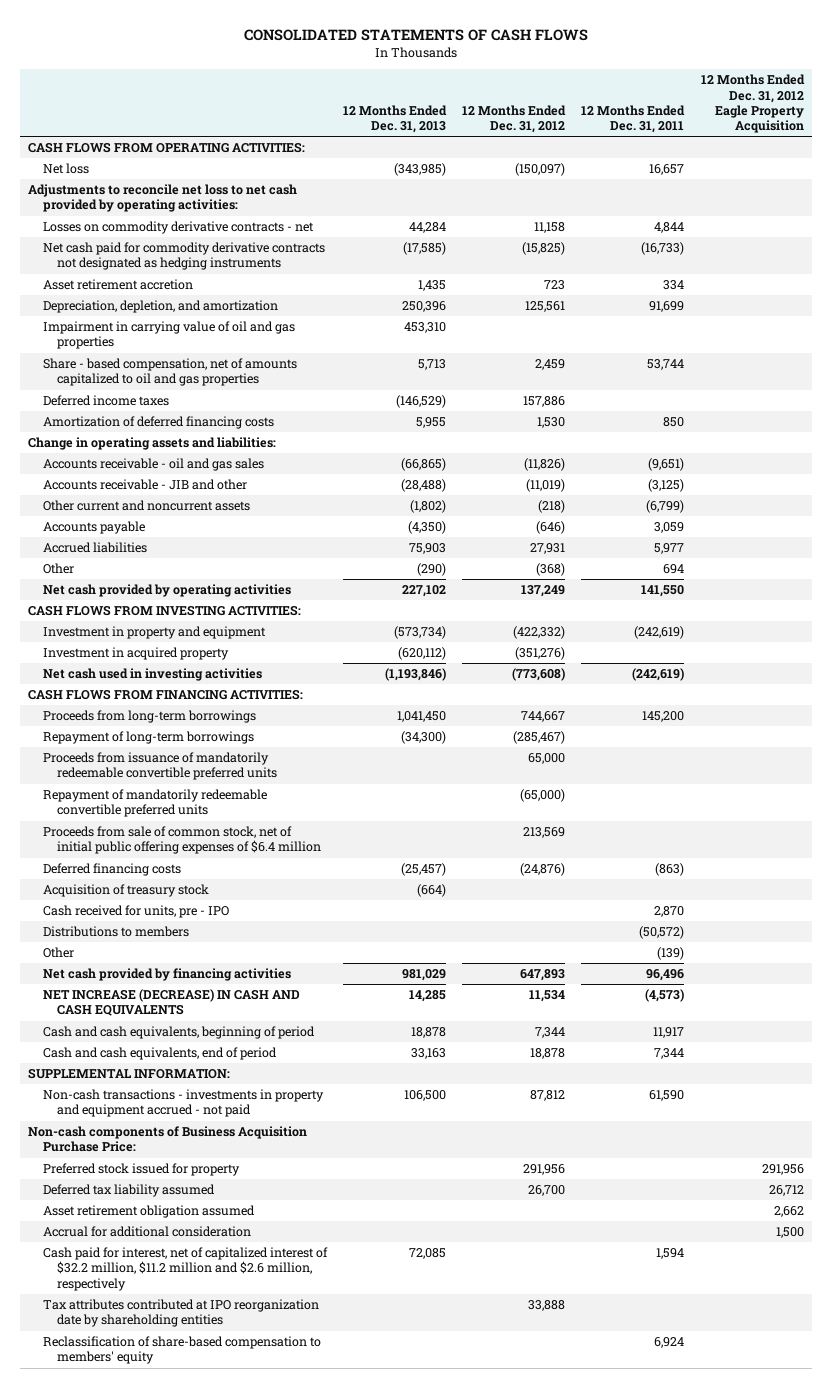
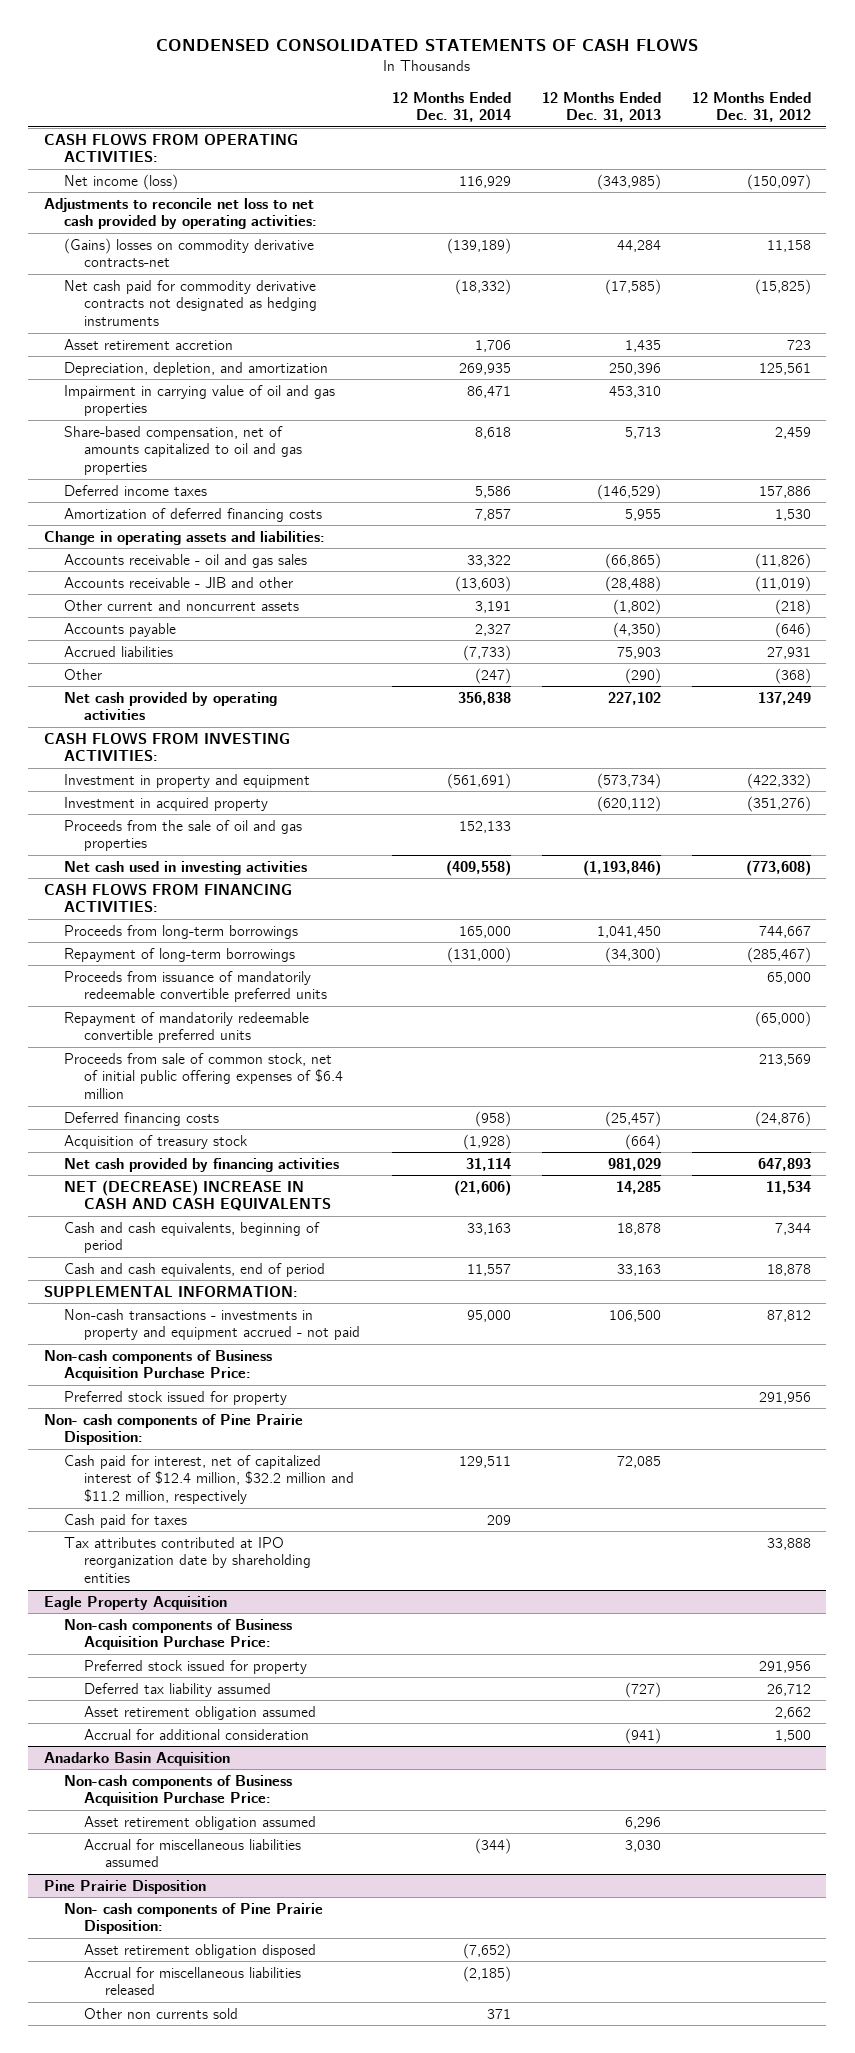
- CONSOLIDATED STATEMENTS OF CASH FLOWS
+ CONDENSED CONSOLIDATED STATEMENTS OF CASH FLOWS
- | 12 Months Ended Dec. 31, 2013 | 12 Months Ended Dec. 31, 2012 | 12 Months Ended Dec. 31, 2011 | 12 Months Ended Dec. 31, 2012 Eagle Property Acquisition
+ | 12 Months Ended Dec. 31, 2014 | 12 Months Ended Dec. 31, 2013 | 12 Months Ended Dec. 31, 2012
- Net loss | (343,985) | (150,097) | 16,657 |
+ Net income (loss) | 116,929 | (343,985) | (150,097)
- Losses on commodity derivative contracts - net | 44,284 | 11,158 | 4,844 |
+ (Gains) losses on commodity derivative contracts-net | (139,189) | 44,284 | 11,158
- Share - based compensation, net of amounts capitalized to oil and gas properties | 5,713 | 2,459 | 53,744 |
+ Share-based compensation, net of amounts capitalized to oil and gas properties | 8,618 | 5,713 | 2,459
+ Proceeds from the sale of oil and gas properties | 152,133 | |
- Cash received for units, pre - IPO | | | 2,870 |
- Distributions to members | | | (50,572) |
- Other | | | (139) |
- NET INCREASE (DECREASE) IN CASH AND CASH EQUIVALENTS | 14,285 | 11,534 | (4,573) |
+ NET (DECREASE) INCREASE IN CASH AND CASH EQUIVALENTS | (21,606) | 14,285 | 11,534
- Deferred tax liability assumed | | 26,700 | | 26,712
- Asset retirement obligation assumed | | | | 2,662
- Accrual for additional consideration | | | | 1,500
- Cash paid for interest, net of capitalized interest of $32.2 million, $11.2 million and $2.6 million, respectively | 72,085 | | 1,594 |
+ Non- cash components of Pine Prairie Disposition:
+ Cash paid for interest, net of capitalized interest of $12.4 million, $32.2 million and $11.2 million, respectively | 129,511 | 72,085 |
+ Cash paid for taxes | 209 | |
- Reclassification of share-based compensation to members' equity | | | 6,924 |
+ Eagle Property Acquisition
+ Non-cash components of Business Acquisition Purchase Price:
+ Preferred stock issued for property | | | 291,956
+ Deferred tax liability assumed | | (727) | 26,712
+ Asset retirement obligation assumed | | | 2,662
+ Accrual for additional consideration | | (941) | 1,500
+ Anadarko Basin Acquisition
+ Non-cash components of Business Acquisition Purchase Price:
+ Asset retirement obligation assumed | | 6,296 |
+ Accrual for miscellaneous liabilities assumed | (344) | 3,030 |
+ Pine Prairie Disposition
+ Non- cash components of Pine Prairie Disposition:
+ Asset retirement obligation disposed | (7,652) | |
+ Accrual for miscellaneous liabilities released | (2,185) | |
+ Other non currents sold | 371 | |

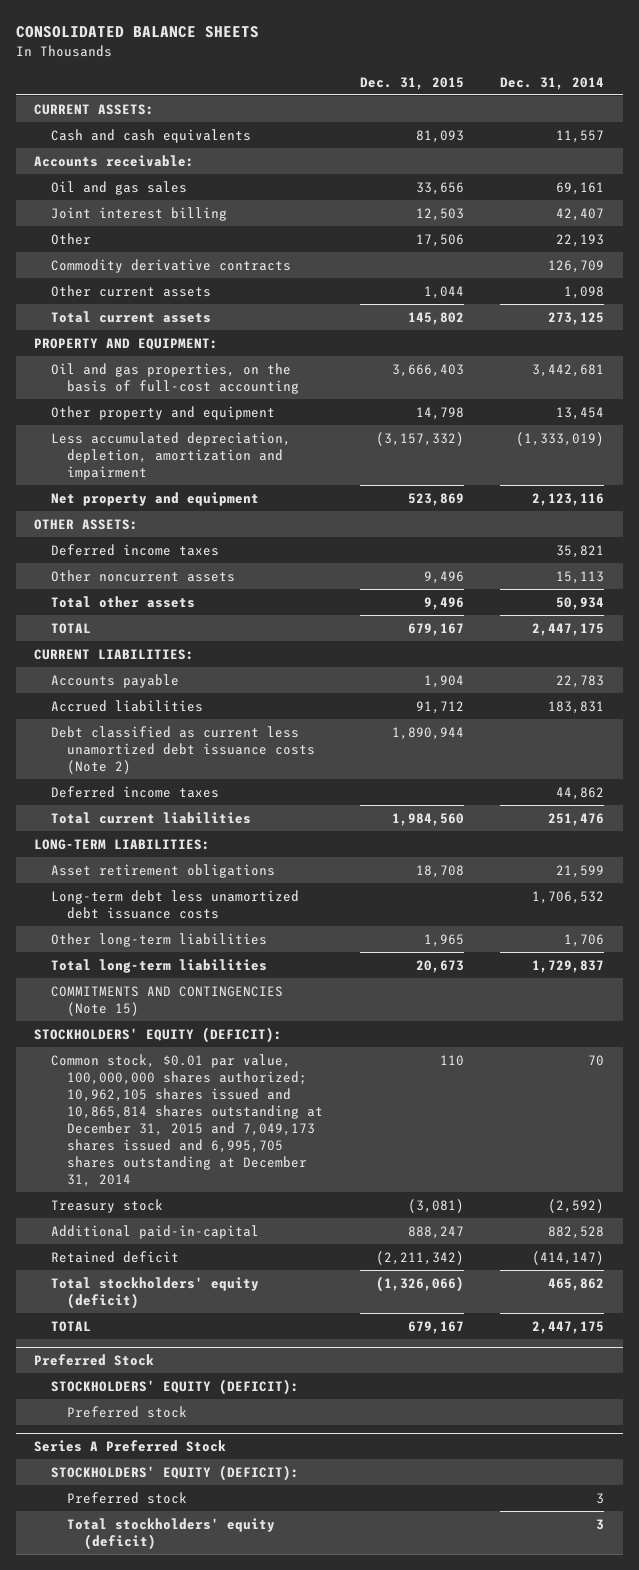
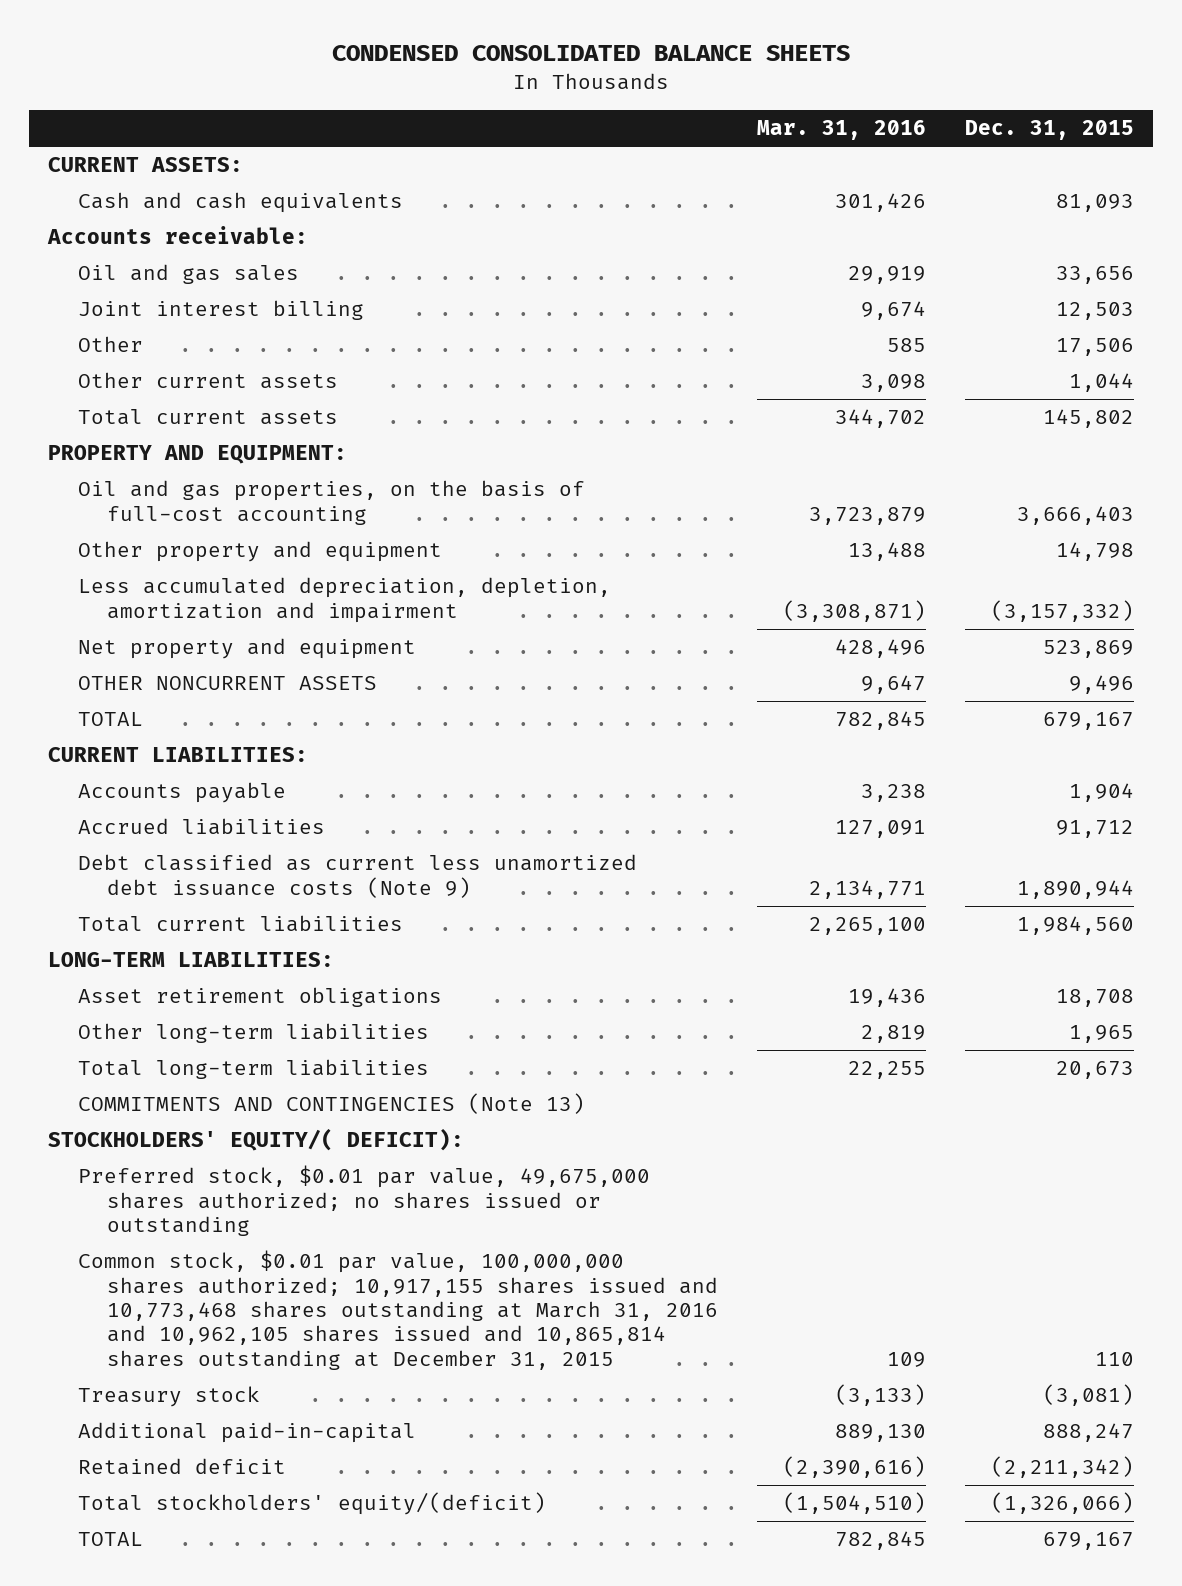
- CONSOLIDATED BALANCE SHEETS
+ CONDENSED CONSOLIDATED BALANCE SHEETS
- | Dec. 31, 2015 | Dec. 31, 2014
+ | Mar. 31, 2016 | Dec. 31, 2015
- Commodity derivative contracts | | 126,709
- OTHER ASSETS:
- Deferred income taxes | | 35,821
- Other noncurrent assets | 9,496 | 15,113
- Total other assets | 9,496 | 50,934
+ OTHER NONCURRENT ASSETS | 9,647 | 9,496
- Debt classified as current less unamortized debt issuance costs (Note 2) | 1,890,944 |
- Deferred income taxes | | 44,862
+ Debt classified as current less unamortized debt issuance costs (Note 9) | 2,134,771 | 1,890,944
- Long-term debt less unamortized debt issuance costs | | 1,706,532
- COMMITMENTS AND CONTINGENCIES (Note 15)
- STOCKHOLDERS' EQUITY (DEFICIT):
- Common stock, $0.01 par value, 100,000,000 shares authorized; 10,962,105 shares issued and 10,865,814 shares outstanding at December 31, 2015 and 7,049,173 shares issued and 6,995,705 shares outstanding at December 31, 2014 | 110 | 70
+ COMMITMENTS AND CONTINGENCIES (Note 13)
+ STOCKHOLDERS' EQUITY/( DEFICIT):
+ Preferred stock, $0.01 par value, 49,675,000 shares authorized; no shares issued or outstanding
+ Common stock, $0.01 par value, 100,000,000 shares authorized; 10,917,155 shares issued and 10,773,468 shares outstanding at March 31, 2016 and 10,962,105 shares issued and 10,865,814 shares outstanding at December 31, 2015 | 109 | 110
- Total stockholders' equity (deficit) | (1,326,066) | 465,862
+ Total stockholders' equity/(deficit) | (1,504,510) | (1,326,066)
- Preferred Stock
- STOCKHOLDERS' EQUITY (DEFICIT):
- Preferred stock
- Series A Preferred Stock
- STOCKHOLDERS' EQUITY (DEFICIT):
- Preferred stock | | 3
- Total stockholders' equity (deficit) | | 3

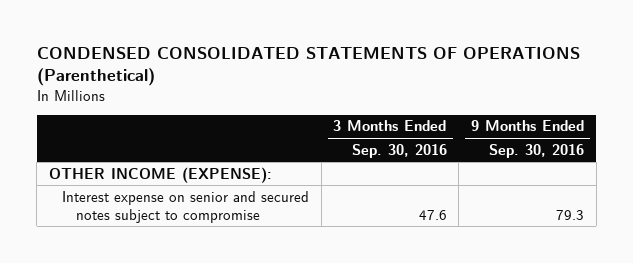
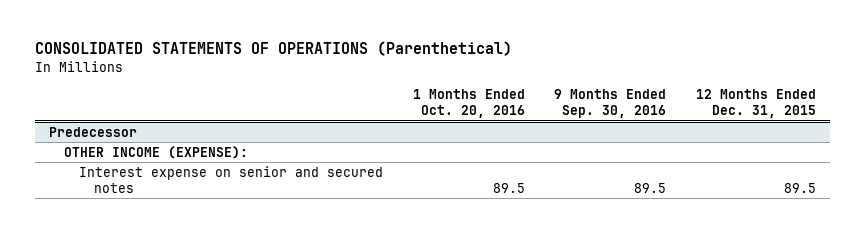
- CONDENSED CONSOLIDATED STATEMENTS OF OPERATIONS (Parenthetical)
+ CONSOLIDATED STATEMENTS OF OPERATIONS (Parenthetical)
- | 3 Months Ended Sep. 30, 2016 | 9 Months Ended Sep. 30, 2016
+ | 1 Months Ended Oct. 20, 2016 | 9 Months Ended Sep. 30, 2016 | 12 Months Ended Dec. 31, 2015
+ Predecessor
- Interest expense on senior and secured notes subject to compromise | 47.6 | 79.3
+ Interest expense on senior and secured notes | 89.5 | 89.5 | 89.5

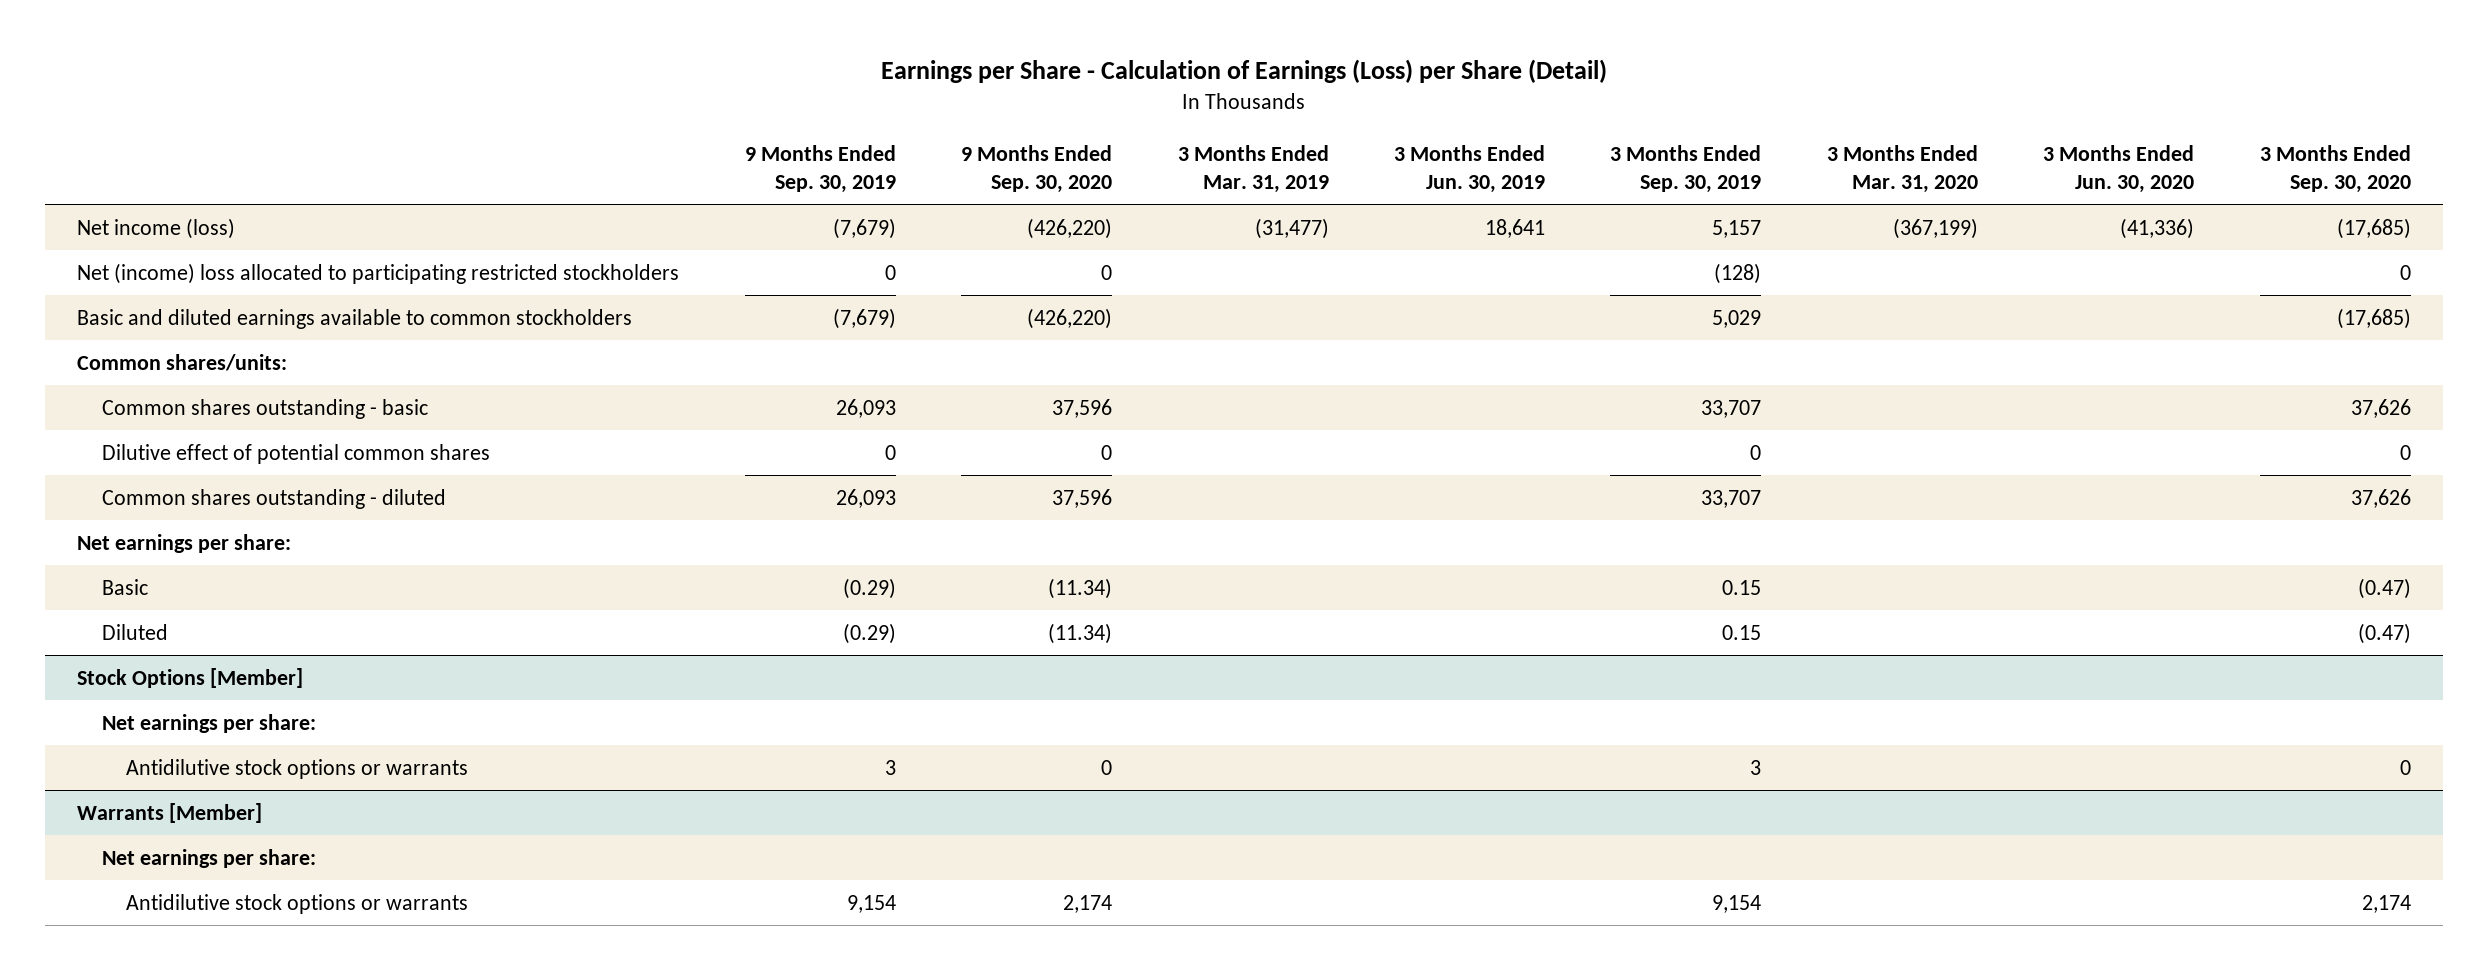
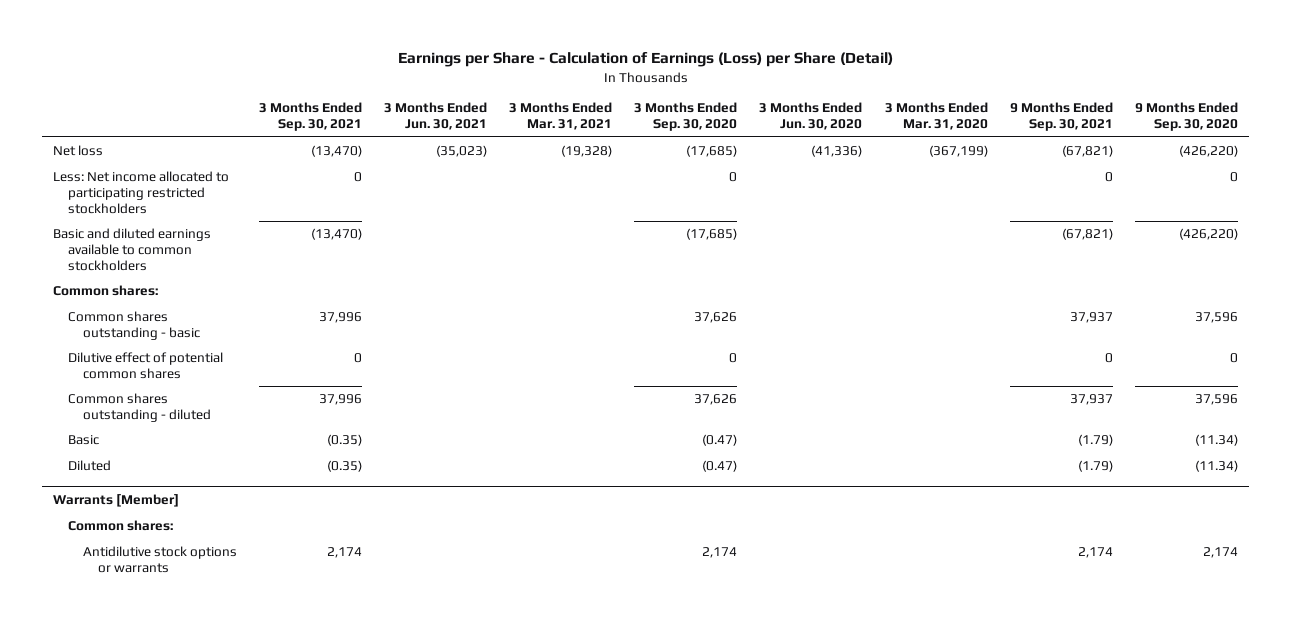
- | 9 Months Ended Sep. 30, 2019 | 9 Months Ended Sep. 30, 2020 | 3 Months Ended Mar. 31, 2019 | 3 Months Ended Jun. 30, 2019 | 3 Months Ended Sep. 30, 2019 | 3 Months Ended Mar. 31, 2020 | 3 Months Ended Jun. 30, 2020 | 3 Months Ended Sep. 30, 2020
+ | 3 Months Ended Sep. 30, 2021 | 3 Months Ended Jun. 30, 2021 | 3 Months Ended Mar. 31, 2021 | 3 Months Ended Sep. 30, 2020 | 3 Months Ended Jun. 30, 2020 | 3 Months Ended Mar. 31, 2020 | 9 Months Ended Sep. 30, 2021 | 9 Months Ended Sep. 30, 2020
- Net income (loss) | (7,679) | (426,220) | (31,477) | 18,641 | 5,157 | (367,199) | (41,336) | (17,685)
- Net (income) loss allocated to participating restricted stockholders | 0 | 0 | | | (128) | | | 0
+ Net loss | (13,470) | (35,023) | (19,328) | (17,685) | (41,336) | (367,199) | (67,821) | (426,220)
+ Less: Net income allocated to participating restricted stockholders | 0 | | | 0 | | | 0 | 0
- Common shares/units:
+ Common shares:
- Net earnings per share:
- Stock Options [Member]
- Net earnings per share:
- Antidilutive stock options or warrants | 3 | 0 | | | 3 | | | 0
@ Warrants [Member]
- Net earnings per share:
+ Common shares:

